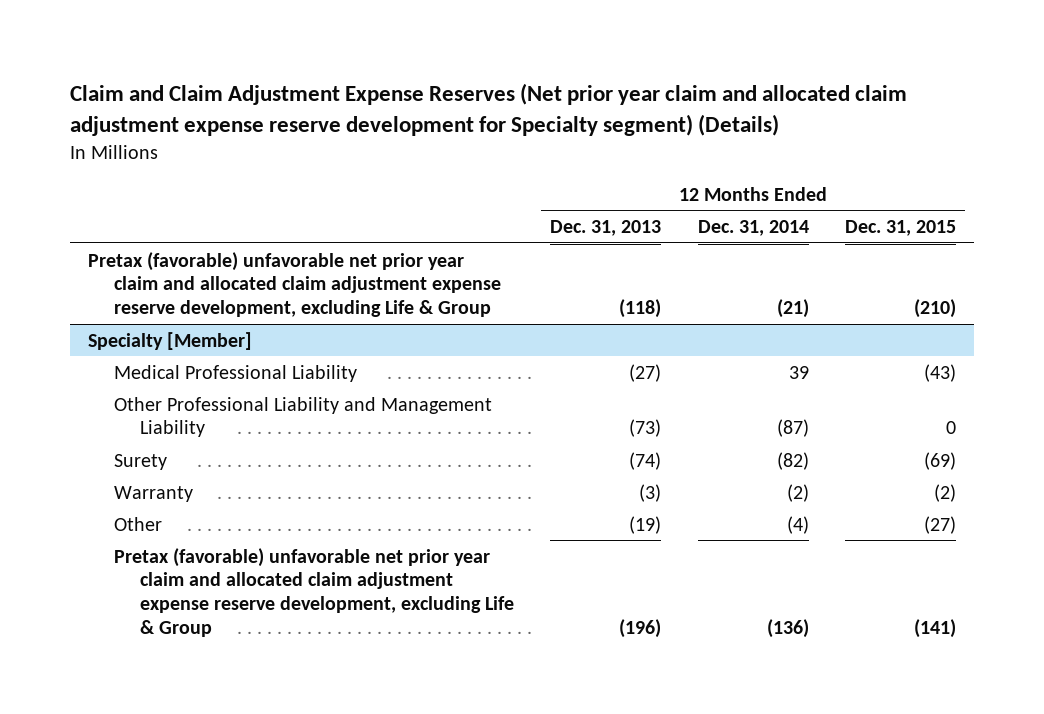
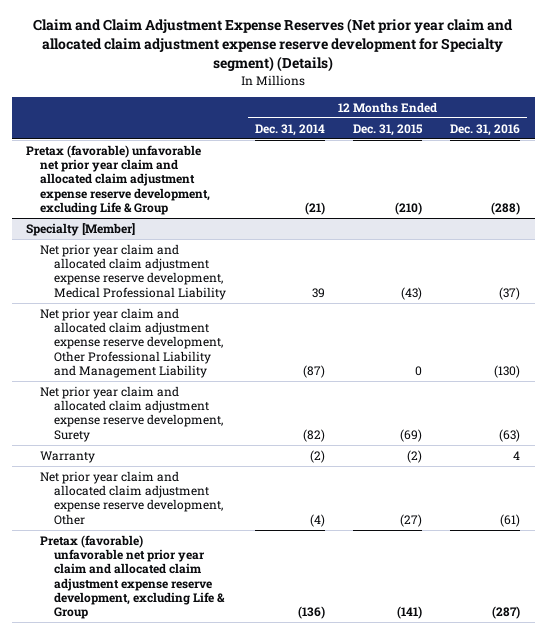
- | 12 Months Ended Dec. 31, 2013 | 12 Months Ended Dec. 31, 2014 | 12 Months Ended Dec. 31, 2015
+ | 12 Months Ended Dec. 31, 2014 | 12 Months Ended Dec. 31, 2015 | 12 Months Ended Dec. 31, 2016
@ Specialty [Member]
- Medical Professional Liability | (27) | 39 | (43)
- Other Professional Liability and Management Liability | (73) | (87) | 0
- Surety | (74) | (82) | (69)
+ Net prior year claim and allocated claim adjustment expense reserve development, Medical Professional Liability | 39 | (43) | (37)
+ Net prior year claim and allocated claim adjustment expense reserve development, Other Professional Liability and Management Liability | (87) | 0 | (130)
+ Net prior year claim and allocated claim adjustment expense reserve development, Surety | (82) | (69) | (63)
- Other | (19) | (4) | (27)
+ Net prior year claim and allocated claim adjustment expense reserve development, Other | (4) | (27) | (61)

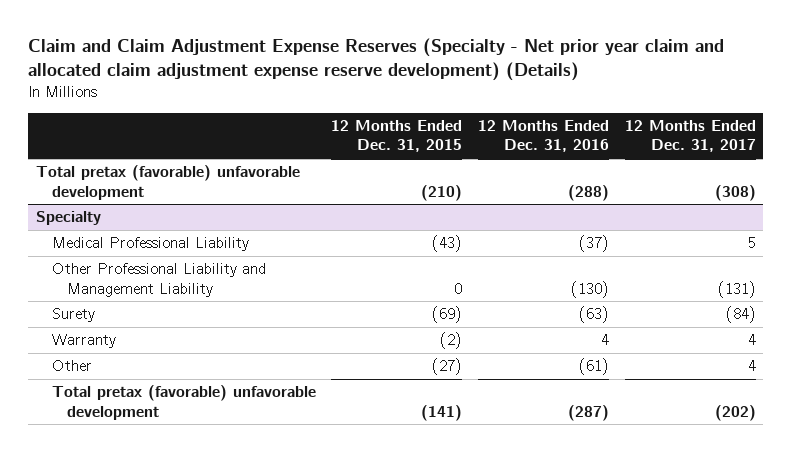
- Claim and Claim Adjustment Expense Reserves (Net prior year claim and allocated claim adjustment expense reserve development for Specialty segment) (Details)
+ Claim and Claim Adjustment Expense Reserves (Specialty - Net prior year claim and allocated claim adjustment expense reserve development) (Details)
- | 12 Months Ended Dec. 31, 2014 | 12 Months Ended Dec. 31, 2015 | 12 Months Ended Dec. 31, 2016
+ | 12 Months Ended Dec. 31, 2015 | 12 Months Ended Dec. 31, 2016 | 12 Months Ended Dec. 31, 2017
- Pretax (favorable) unfavorable net prior year claim and allocated claim adjustment expense reserve development, excluding Life & Group | (21) | (210) | (288)
- Specialty [Member]
- Net prior year claim and allocated claim adjustment expense reserve development, Medical Professional Liability | 39 | (43) | (37)
- Net prior year claim and allocated claim adjustment expense reserve development, Other Professional Liability and Management Liability | (87) | 0 | (130)
- Net prior year claim and allocated claim adjustment expense reserve development, Surety | (82) | (69) | (63)
+ Total pretax (favorable) unfavorable development | (210) | (288) | (308)
+ Specialty
+ Medical Professional Liability | (43) | (37) | 5
+ Other Professional Liability and Management Liability | 0 | (130) | (131)
+ Surety | (69) | (63) | (84)
- Net prior year claim and allocated claim adjustment expense reserve development, Other | (4) | (27) | (61)
- Pretax (favorable) unfavorable net prior year claim and allocated claim adjustment expense reserve development, excluding Life & Group | (136) | (141) | (287)
+ Other | (27) | (61) | 4
+ Total pretax (favorable) unfavorable development | (141) | (287) | (202)

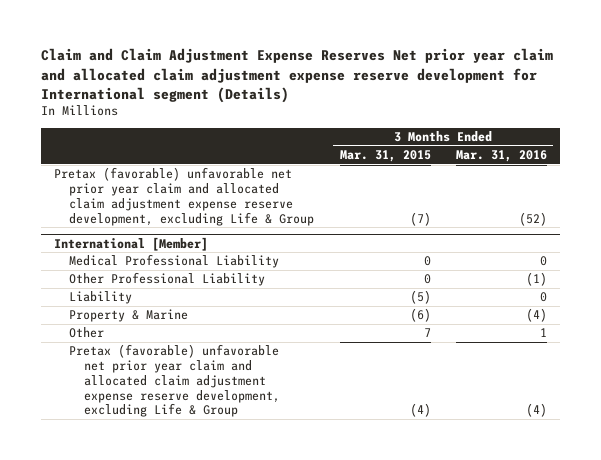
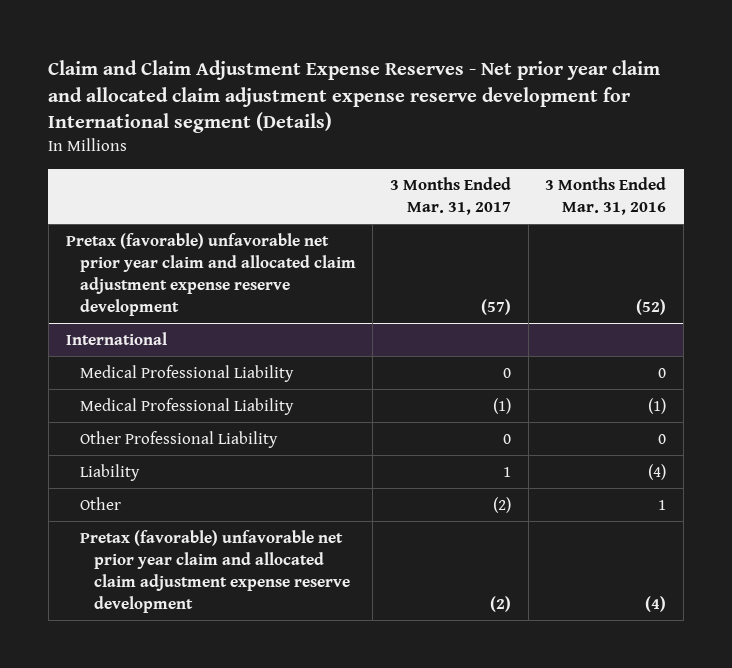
- Claim and Claim Adjustment Expense Reserves Net prior year claim and allocated claim adjustment expense reserve development for International segment (Details)
+ Claim and Claim Adjustment Expense Reserves - Net prior year claim and allocated claim adjustment expense reserve development for International segment (Details)
- | 3 Months Ended Mar. 31, 2015 | 3 Months Ended Mar. 31, 2016
+ | 3 Months Ended Mar. 31, 2017 | 3 Months Ended Mar. 31, 2016
- Pretax (favorable) unfavorable net prior year claim and allocated claim adjustment expense reserve development, excluding Life & Group | (7) | (52)
- International [Member]
+ Pretax (favorable) unfavorable net prior year claim and allocated claim adjustment expense reserve development | (57) | (52)
+ International
- Other Professional Liability | 0 | (1)
- Liability | (5) | 0
- Property & Marine | (6) | (4)
+ Medical Professional Liability | (1) | (1)
+ Other Professional Liability | 0 | 0
+ Liability | 1 | (4)
- Pretax (favorable) unfavorable net prior year claim and allocated claim adjustment expense reserve development, excluding Life & Group | (4) | (4)
+ Pretax (favorable) unfavorable net prior year claim and allocated claim adjustment expense reserve development | (2) | (4)

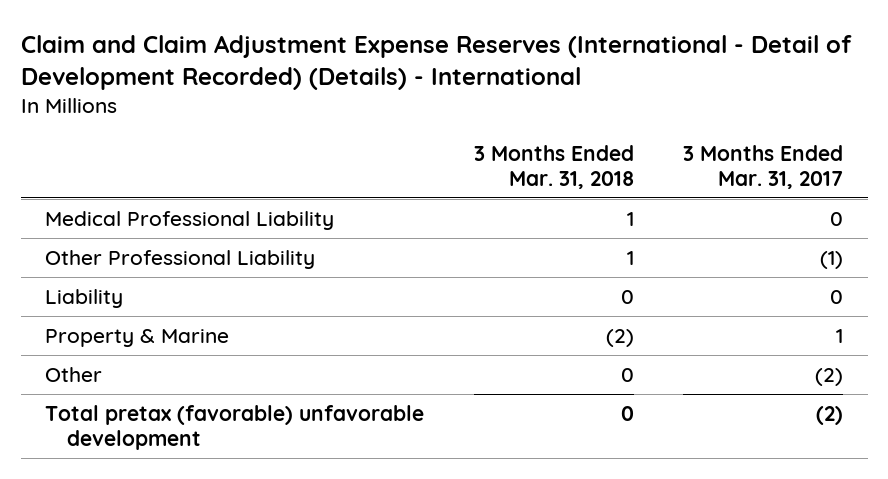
- Claim and Claim Adjustment Expense Reserves - Net prior year claim and allocated claim adjustment expense reserve development for International segment (Details)
+ Claim and Claim Adjustment Expense Reserves (International - Detail of Development Recorded) (Details) - International
- | 3 Months Ended Mar. 31, 2017 | 3 Months Ended Mar. 31, 2016
+ | 3 Months Ended Mar. 31, 2018 | 3 Months Ended Mar. 31, 2017
- Pretax (favorable) unfavorable net prior year claim and allocated claim adjustment expense reserve development | (57) | (52)
- International
- Medical Professional Liability | (1) | (1)
- Other Professional Liability | 0 | 0
- Liability | 1 | (4)
+ Other Professional Liability | 1 | (1)
+ Liability | 0 | 0
+ Property & Marine | (2) | 1
- Pretax (favorable) unfavorable net prior year claim and allocated claim adjustment expense reserve development | (2) | (4)
+ Total pretax (favorable) unfavorable development | 0 | (2)

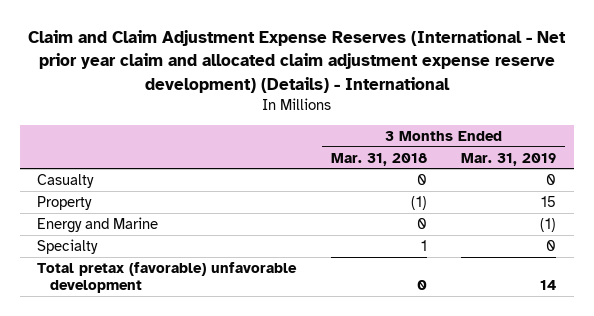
- Claim and Claim Adjustment Expense Reserves (International - Detail of Development Recorded) (Details) - International
+ Claim and Claim Adjustment Expense Reserves (International - Net prior year claim and allocated claim adjustment expense reserve development) (Details) - International
- | 3 Months Ended Mar. 31, 2018 | 3 Months Ended Mar. 31, 2017
+ | 3 Months Ended Mar. 31, 2018 | 3 Months Ended Mar. 31, 2019
- Medical Professional Liability | 1 | 0
- Other Professional Liability | 1 | (1)
- Liability | 0 | 0
- Property & Marine | (2) | 1
- Other | 0 | (2)
+ Casualty | 0 | 0
+ Property | (1) | 15
+ Energy and Marine | 0 | (1)
+ Specialty | 1 | 0

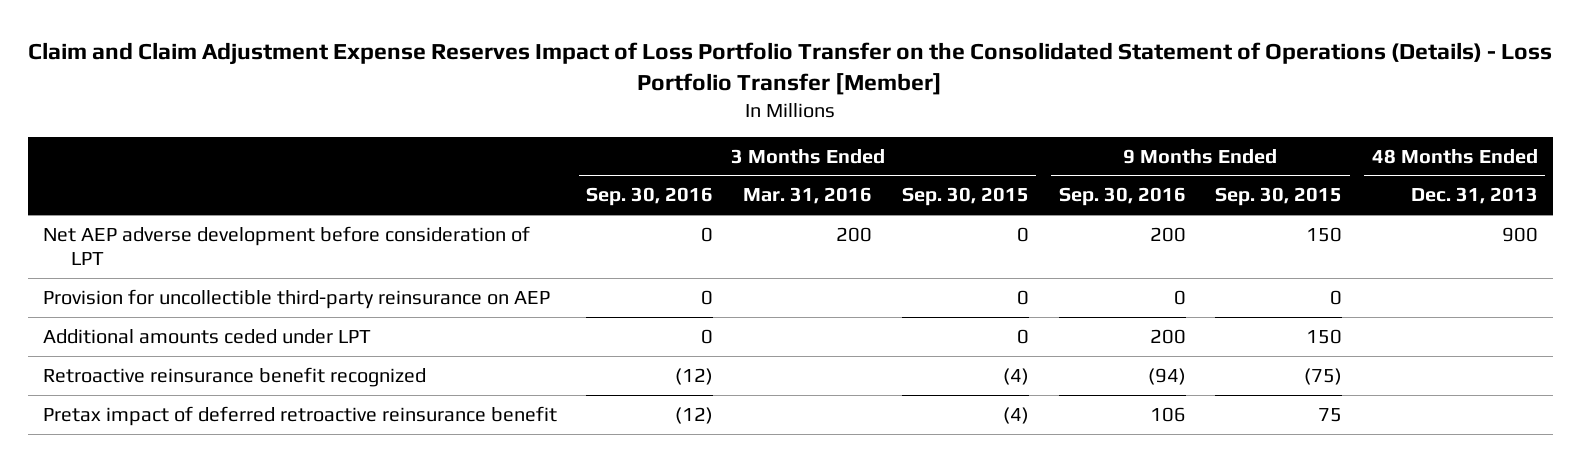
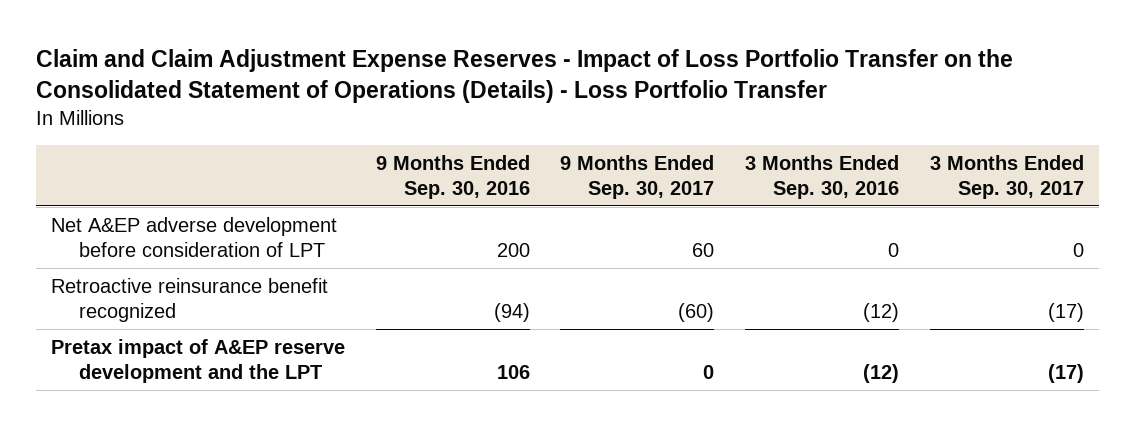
- Claim and Claim Adjustment Expense Reserves Impact of Loss Portfolio Transfer on the Consolidated Statement of Operations (Details) - Loss Portfolio Transfer [Member]
+ Claim and Claim Adjustment Expense Reserves - Impact of Loss Portfolio Transfer on the Consolidated Statement of Operations (Details) - Loss Portfolio Transfer
- | 3 Months Ended Sep. 30, 2016 | 3 Months Ended Mar. 31, 2016 | 3 Months Ended Sep. 30, 2015 | 9 Months Ended Sep. 30, 2016 | 9 Months Ended Sep. 30, 2015 | 48 Months Ended Dec. 31, 2013
+ | 9 Months Ended Sep. 30, 2016 | 9 Months Ended Sep. 30, 2017 | 3 Months Ended Sep. 30, 2016 | 3 Months Ended Sep. 30, 2017
- Net AEP adverse development before consideration of LPT | 0 | 200 | 0 | 200 | 150 | 900
- Provision for uncollectible third-party reinsurance on AEP | 0 | | 0 | 0 | 0 |
- Additional amounts ceded under LPT | 0 | | 0 | 200 | 150 |
+ Net A&EP adverse development before consideration of LPT | 200 | 60 | 0 | 0
- Pretax impact of deferred retroactive reinsurance benefit | (12) | | (4) | 106 | 75 |
+ Pretax impact of A&EP reserve development and the LPT | 106 | 0 | (12) | (17)

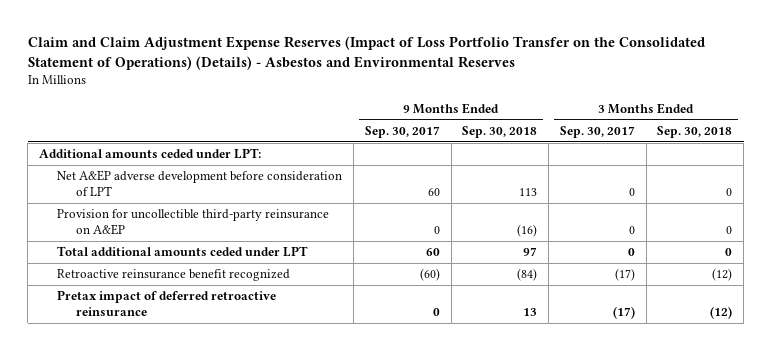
- Claim and Claim Adjustment Expense Reserves - Impact of Loss Portfolio Transfer on the Consolidated Statement of Operations (Details) - Loss Portfolio Transfer
+ Claim and Claim Adjustment Expense Reserves (Impact of Loss Portfolio Transfer on the Consolidated Statement of Operations) (Details) - Asbestos and Environmental Reserves
- | 9 Months Ended Sep. 30, 2016 | 9 Months Ended Sep. 30, 2017 | 3 Months Ended Sep. 30, 2016 | 3 Months Ended Sep. 30, 2017
+ | 9 Months Ended Sep. 30, 2017 | 9 Months Ended Sep. 30, 2018 | 3 Months Ended Sep. 30, 2017 | 3 Months Ended Sep. 30, 2018
+ Additional amounts ceded under LPT:
+ Provision for uncollectible third-party reinsurance on A&EP | 0 | (16) | 0 | 0
+ Total additional amounts ceded under LPT | 60 | 97 | 0 | 0
- Pretax impact of A&EP reserve development and the LPT | 106 | 0 | (12) | (17)
+ Pretax impact of deferred retroactive reinsurance | 0 | 13 | (17) | (12)

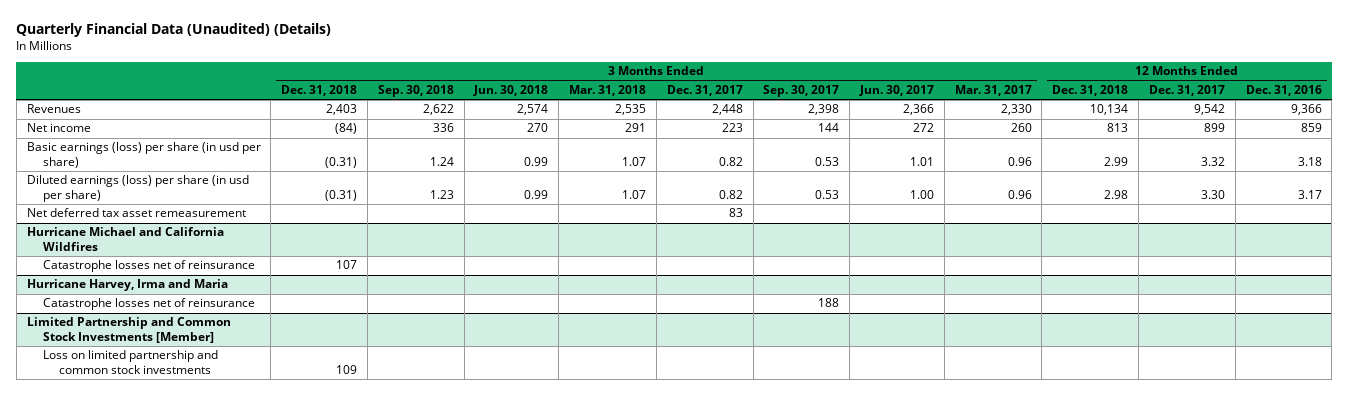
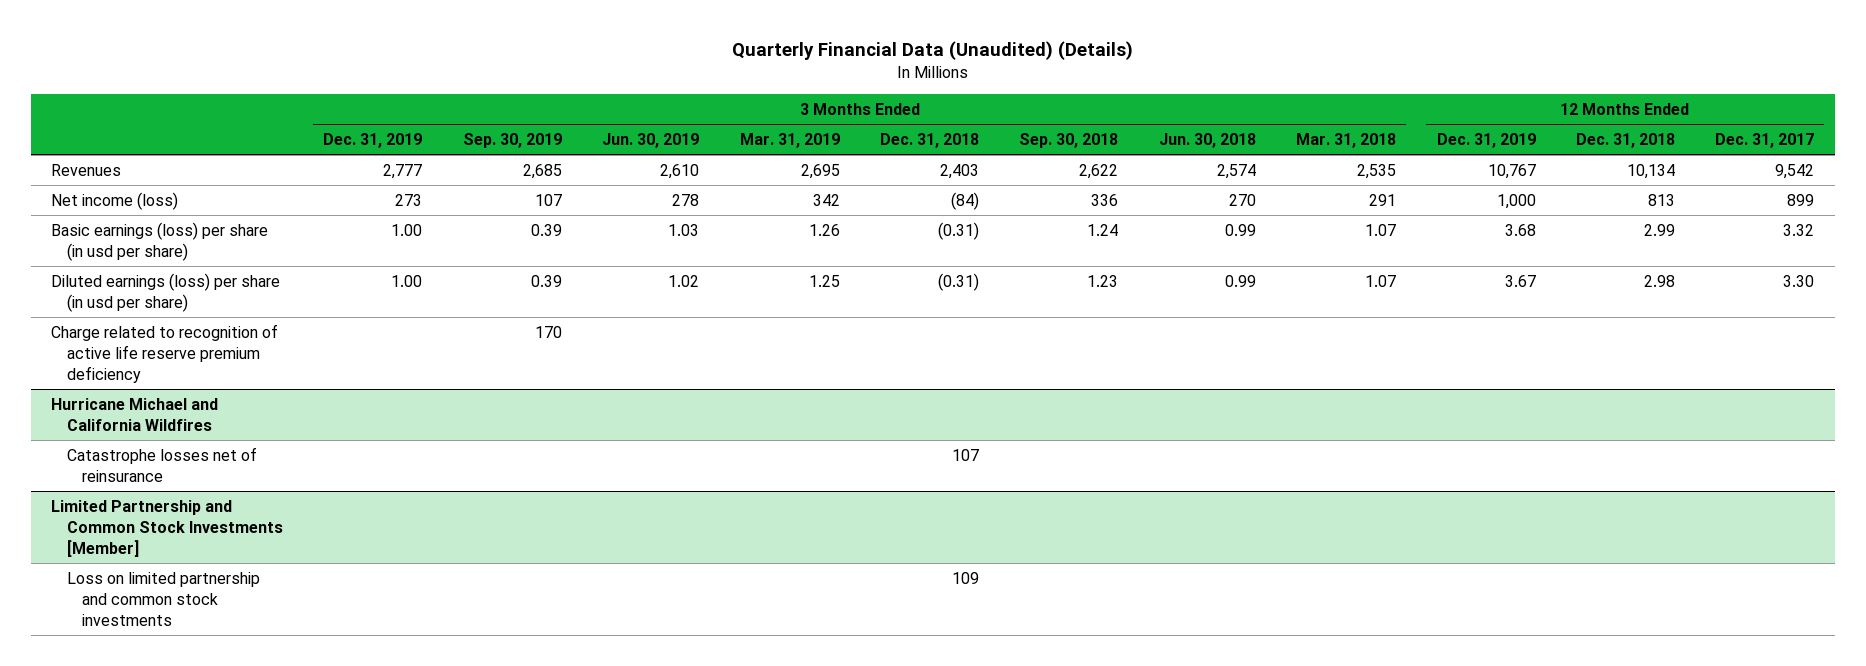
- | 3 Months Ended Dec. 31, 2018 | 3 Months Ended Sep. 30, 2018 | 3 Months Ended Jun. 30, 2018 | 3 Months Ended Mar. 31, 2018 | 3 Months Ended Dec. 31, 2017 | 3 Months Ended Sep. 30, 2017 | 3 Months Ended Jun. 30, 2017 | 3 Months Ended Mar. 31, 2017 | 12 Months Ended Dec. 31, 2018 | 12 Months Ended Dec. 31, 2017 | 12 Months Ended Dec. 31, 2016
+ | 3 Months Ended Dec. 31, 2019 | 3 Months Ended Sep. 30, 2019 | 3 Months Ended Jun. 30, 2019 | 3 Months Ended Mar. 31, 2019 | 3 Months Ended Dec. 31, 2018 | 3 Months Ended Sep. 30, 2018 | 3 Months Ended Jun. 30, 2018 | 3 Months Ended Mar. 31, 2018 | 12 Months Ended Dec. 31, 2019 | 12 Months Ended Dec. 31, 2018 | 12 Months Ended Dec. 31, 2017
- Net income | (84) | 336 | 270 | 291 | 223 | 144 | 272 | 260 | 813 | 899 | 859
+ Net income (loss) | 273 | 107 | 278 | 342 | (84) | 336 | 270 | 291 | 1,000 | 813 | 899
- Net deferred tax asset remeasurement | | | | | 83 | | | | | |
+ Charge related to recognition of active life reserve premium deficiency | | 170 | | | | | | | | |
- Hurricane Harvey, Irma and Maria
- Catastrophe losses net of reinsurance | | | | | | 188 | | | | |

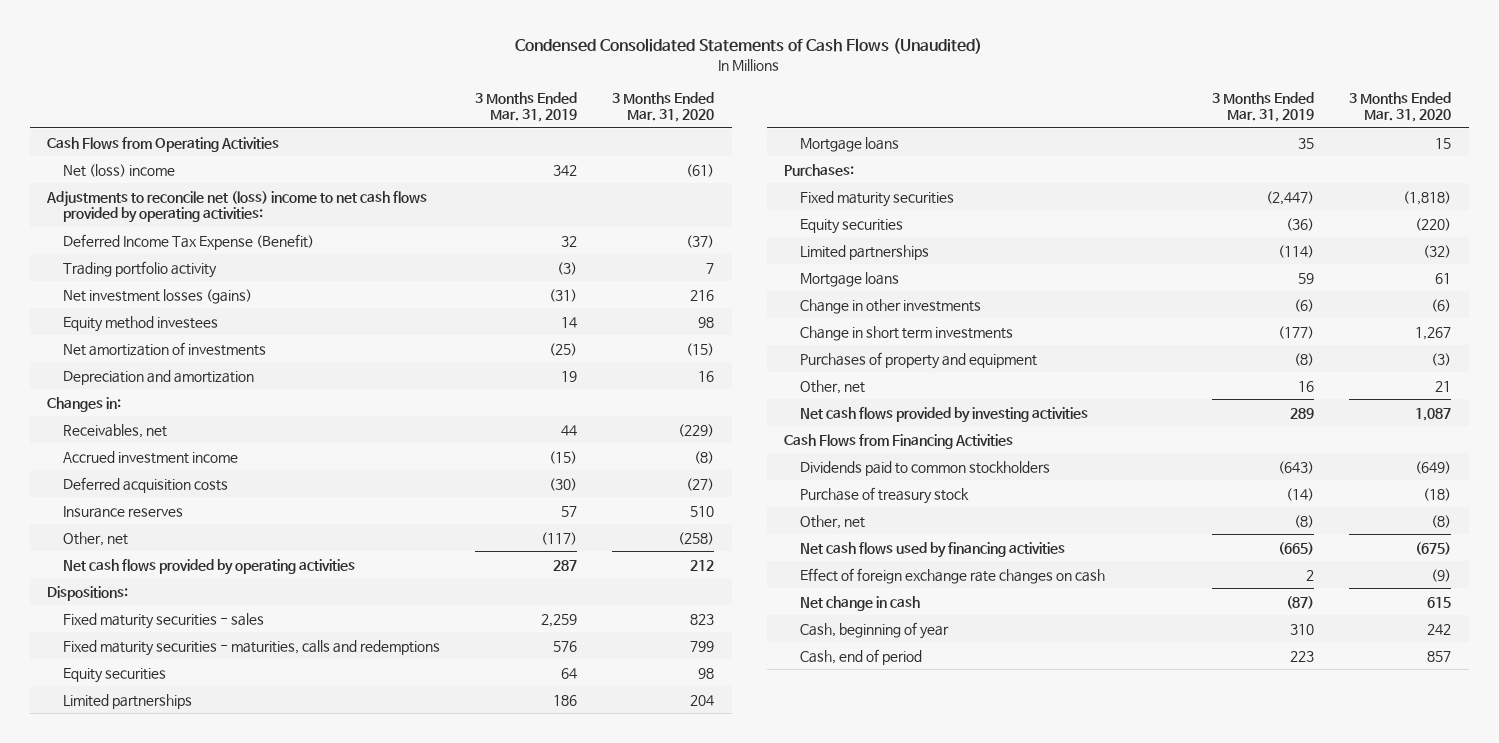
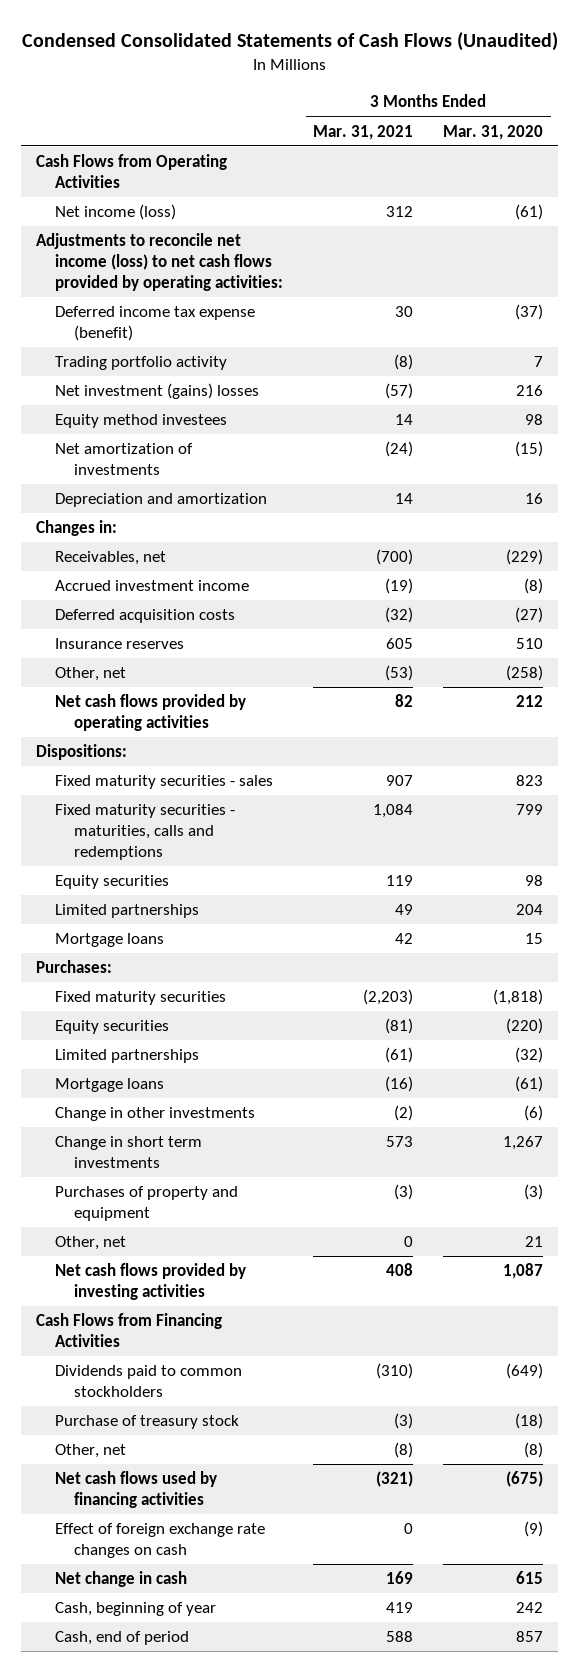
- | 3 Months Ended Mar. 31, 2019 | 3 Months Ended Mar. 31, 2020
+ | 3 Months Ended Mar. 31, 2021 | 3 Months Ended Mar. 31, 2020
- Net (loss) income | 342 | (61)
- Adjustments to reconcile net (loss) income to net cash flows provided by operating activities:
- Deferred Income Tax Expense (Benefit) | 32 | (37)
+ Net income (loss) | 312 | (61)
+ Adjustments to reconcile net income (loss) to net cash flows provided by operating activities:
+ Deferred income tax expense (benefit) | 30 | (37)
- Net investment losses (gains) | (31) | 216
+ Net investment (gains) losses | (57) | 216
- Mortgage loans | 59 | 61
+ Mortgage loans | (16) | (61)

